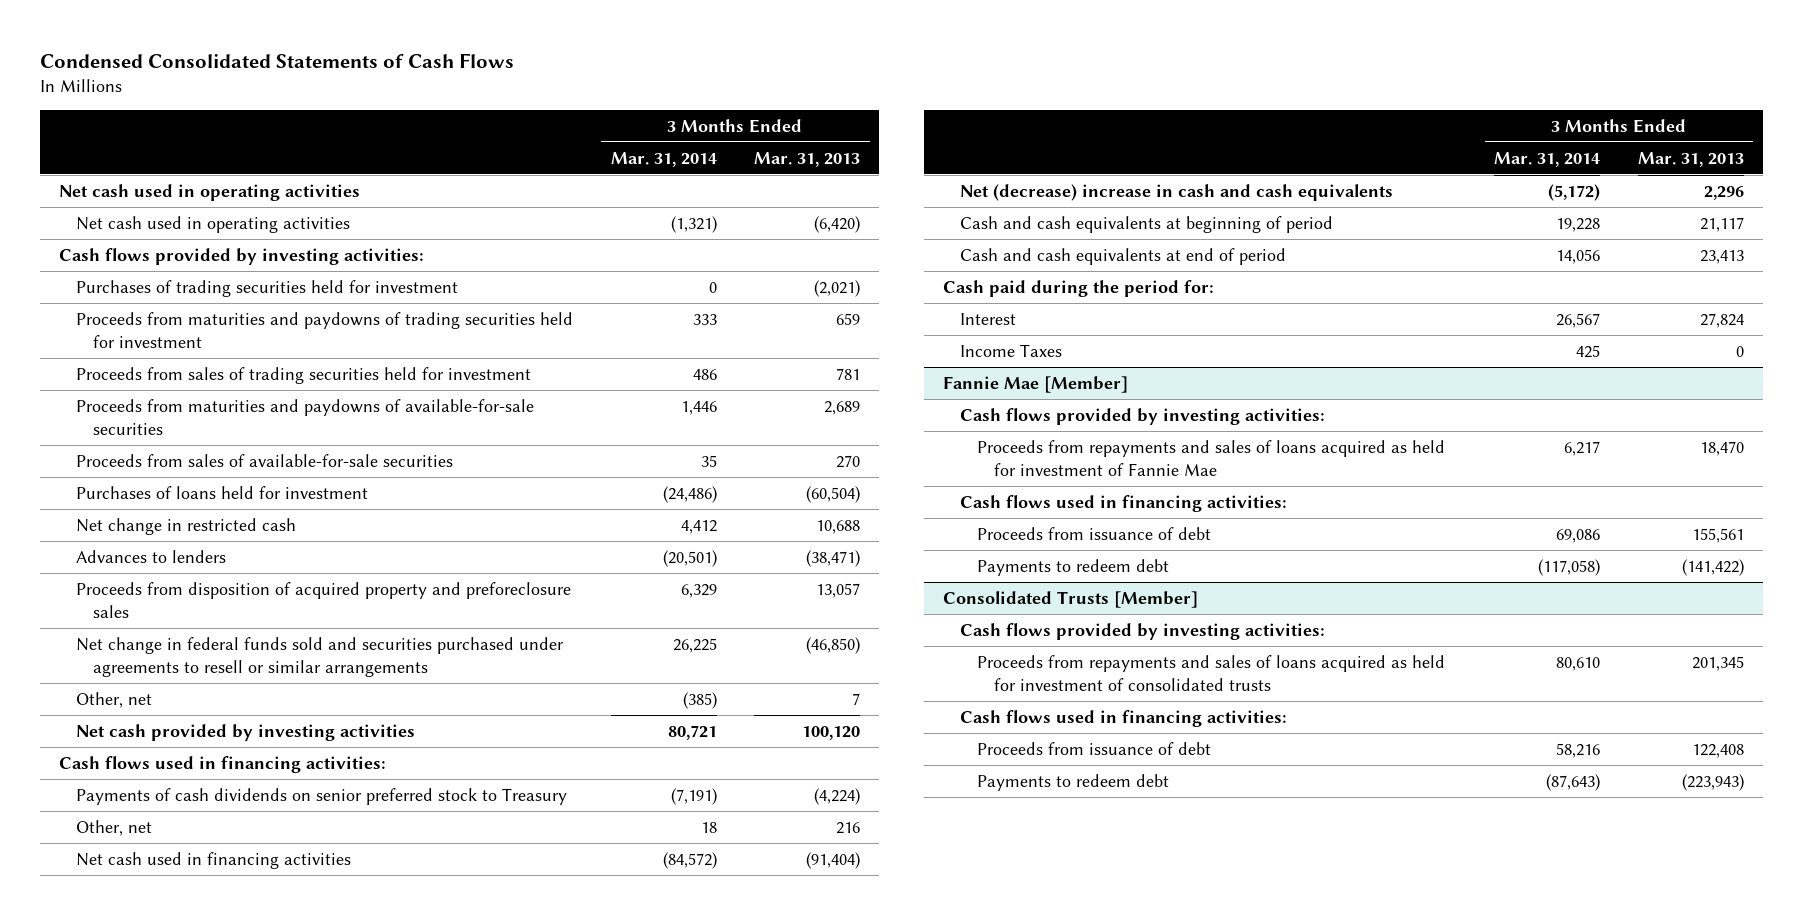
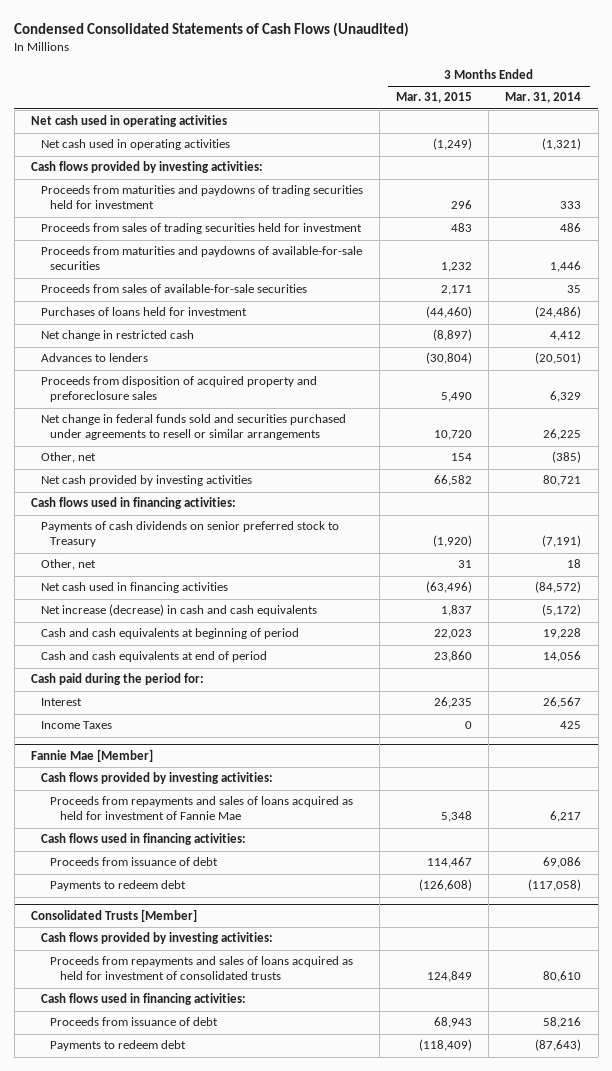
- Condensed Consolidated Statements of Cash Flows
+ Condensed Consolidated Statements of Cash Flows (Unaudited)
- | 3 Months Ended Mar. 31, 2014 | 3 Months Ended Mar. 31, 2013
+ | 3 Months Ended Mar. 31, 2015 | 3 Months Ended Mar. 31, 2014
- Purchases of trading securities held for investment | 0 | (2,021)
- Net (decrease) increase in cash and cash equivalents | (5,172) | 2,296
+ Net increase (decrease) in cash and cash equivalents | 1,837 | (5,172)

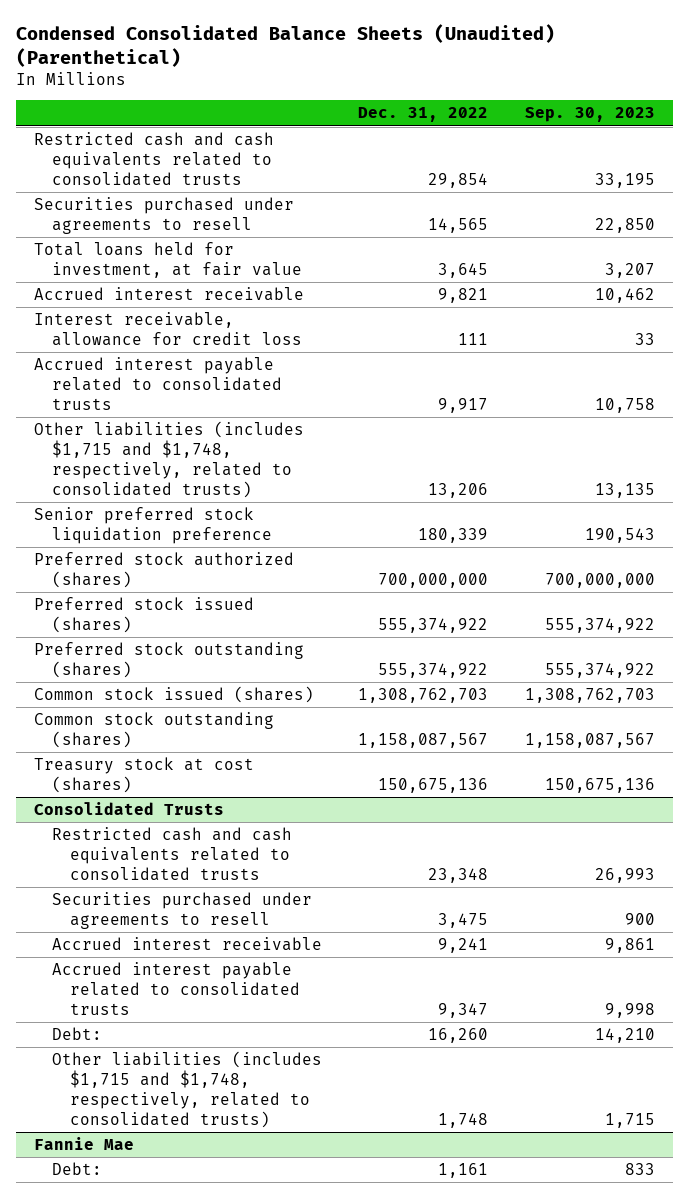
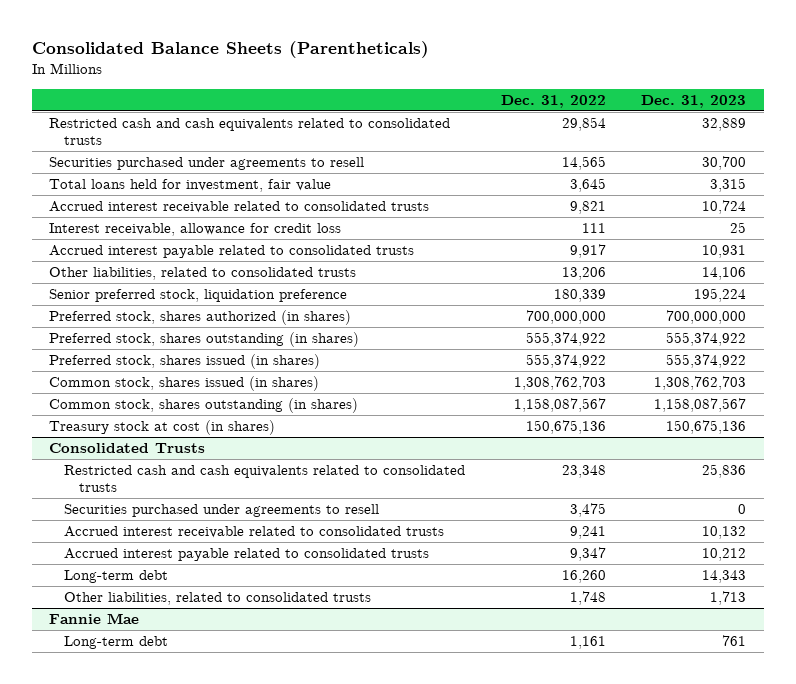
- Condensed Consolidated Balance Sheets (Unaudited) (Parenthetical)
+ Consolidated Balance Sheets (Parentheticals)
- | Dec. 31, 2022 | Sep. 30, 2023
+ | Dec. 31, 2022 | Dec. 31, 2023
- Total loans held for investment, at fair value | 3,645 | 3,207
- Accrued interest receivable | 9,821 | 10,462
+ Total loans held for investment, fair value | 3,645 | 3,315
+ Accrued interest receivable related to consolidated trusts | 9,821 | 10,724
- Other liabilities (includes $1,715 and $1,748, respectively, related to consolidated trusts) | 13,206 | 13,135
- Senior preferred stock liquidation preference | 180,339 | 190,543
- Preferred stock authorized (shares) | 700,000,000 | 700,000,000
- Preferred stock issued (shares) | 555,374,922 | 555,374,922
- Preferred stock outstanding (shares) | 555,374,922 | 555,374,922
- Common stock issued (shares) | 1,308,762,703 | 1,308,762,703
- Common stock outstanding (shares) | 1,158,087,567 | 1,158,087,567
- Treasury stock at cost (shares) | 150,675,136 | 150,675,136
+ Other liabilities, related to consolidated trusts | 13,206 | 14,106
+ Senior preferred stock, liquidation preference | 180,339 | 195,224
+ Preferred stock, shares authorized (in shares) | 700,000,000 | 700,000,000
+ Preferred stock, shares outstanding (in shares) | 555,374,922 | 555,374,922
+ Preferred stock, shares issued (in shares) | 555,374,922 | 555,374,922
+ Common stock, shares issued (in shares) | 1,308,762,703 | 1,308,762,703
+ Common stock, shares outstanding (in shares) | 1,158,087,567 | 1,158,087,567
+ Treasury stock at cost (in shares) | 150,675,136 | 150,675,136
@ Consolidated Trusts
- Accrued interest receivable | 9,241 | 9,861
+ Accrued interest receivable related to consolidated trusts | 9,241 | 10,132
- Debt: | 16,260 | 14,210
- Other liabilities (includes $1,715 and $1,748, respectively, related to consolidated trusts) | 1,748 | 1,715
+ Long-term debt | 16,260 | 14,343
+ Other liabilities, related to consolidated trusts | 1,748 | 1,713
@ Fannie Mae
- Debt: | 1,161 | 833
+ Long-term debt | 1,161 | 761

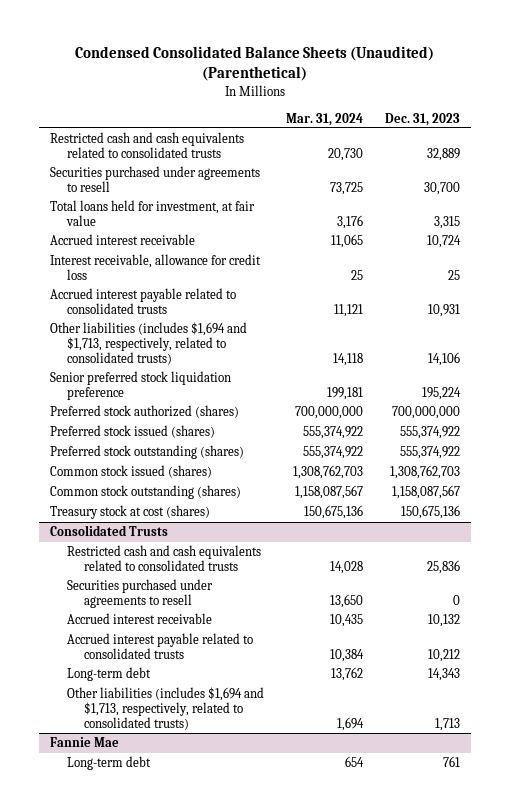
- Consolidated Balance Sheets (Parentheticals)
+ Condensed Consolidated Balance Sheets (Unaudited) (Parenthetical)
- | Dec. 31, 2022 | Dec. 31, 2023
+ | Mar. 31, 2024 | Dec. 31, 2023
- Total loans held for investment, fair value | 3,645 | 3,315
- Accrued interest receivable related to consolidated trusts | 9,821 | 10,724
+ Total loans held for investment, at fair value | 3,176 | 3,315
+ Accrued interest receivable | 11,065 | 10,724
- Other liabilities, related to consolidated trusts | 13,206 | 14,106
- Senior preferred stock, liquidation preference | 180,339 | 195,224
- Preferred stock, shares authorized (in shares) | 700,000,000 | 700,000,000
- Preferred stock, shares outstanding (in shares) | 555,374,922 | 555,374,922
- Preferred stock, shares issued (in shares) | 555,374,922 | 555,374,922
- Common stock, shares issued (in shares) | 1,308,762,703 | 1,308,762,703
- Common stock, shares outstanding (in shares) | 1,158,087,567 | 1,158,087,567
- Treasury stock at cost (in shares) | 150,675,136 | 150,675,136
+ Other liabilities (includes $1,694 and $1,713, respectively, related to consolidated trusts) | 14,118 | 14,106
+ Senior preferred stock liquidation preference | 199,181 | 195,224
+ Preferred stock authorized (shares) | 700,000,000 | 700,000,000
+ Preferred stock issued (shares) | 555,374,922 | 555,374,922
+ Preferred stock outstanding (shares) | 555,374,922 | 555,374,922
+ Common stock issued (shares) | 1,308,762,703 | 1,308,762,703
+ Common stock outstanding (shares) | 1,158,087,567 | 1,158,087,567
+ Treasury stock at cost (shares) | 150,675,136 | 150,675,136
@ Consolidated Trusts
- Accrued interest receivable related to consolidated trusts | 9,241 | 10,132
+ Accrued interest receivable | 10,435 | 10,132
- Other liabilities, related to consolidated trusts | 1,748 | 1,713
+ Other liabilities (includes $1,694 and $1,713, respectively, related to consolidated trusts) | 1,694 | 1,713

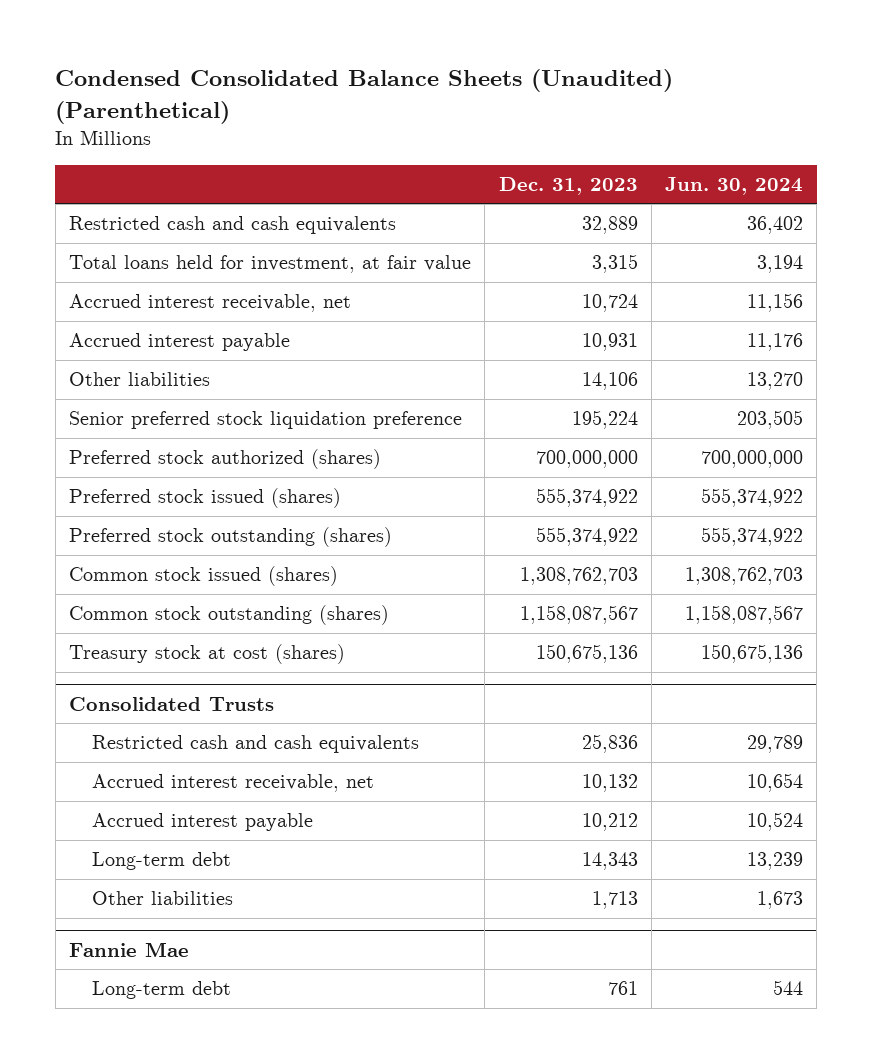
- | Mar. 31, 2024 | Dec. 31, 2023
+ | Dec. 31, 2023 | Jun. 30, 2024
- Restricted cash and cash equivalents related to consolidated trusts | 20,730 | 32,889
- Securities purchased under agreements to resell | 73,725 | 30,700
+ Restricted cash and cash equivalents | 32,889 | 36,402
- Accrued interest receivable | 11,065 | 10,724
- Interest receivable, allowance for credit loss | 25 | 25
- Accrued interest payable related to consolidated trusts | 11,121 | 10,931
- Other liabilities (includes $1,694 and $1,713, respectively, related to consolidated trusts) | 14,118 | 14,106
+ Accrued interest receivable, net | 10,724 | 11,156
+ Accrued interest payable | 10,931 | 11,176
+ Other liabilities | 14,106 | 13,270
@ Consolidated Trusts
- Restricted cash and cash equivalents related to consolidated trusts | 14,028 | 25,836
- Securities purchased under agreements to resell | 13,650 | 0
- Accrued interest receivable | 10,435 | 10,132
- Accrued interest payable related to consolidated trusts | 10,384 | 10,212
+ Restricted cash and cash equivalents | 25,836 | 29,789
+ Accrued interest receivable, net | 10,132 | 10,654
+ Accrued interest payable | 10,212 | 10,524
- Other liabilities (includes $1,694 and $1,713, respectively, related to consolidated trusts) | 1,694 | 1,713
+ Other liabilities | 1,713 | 1,673

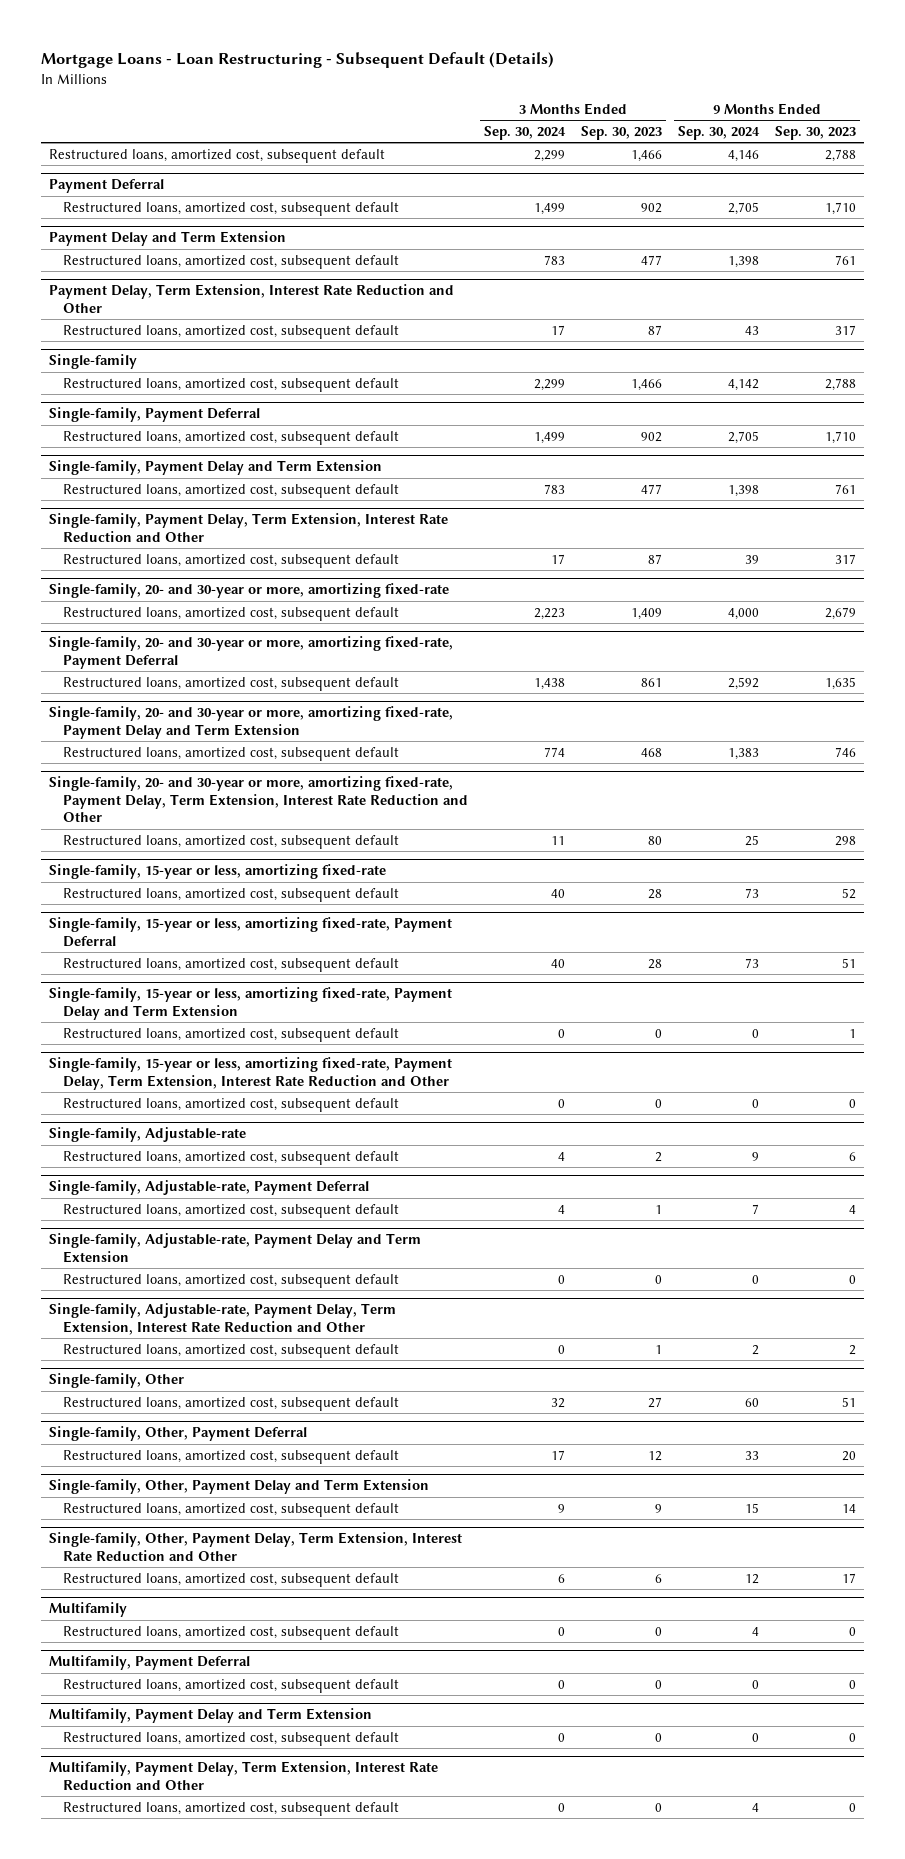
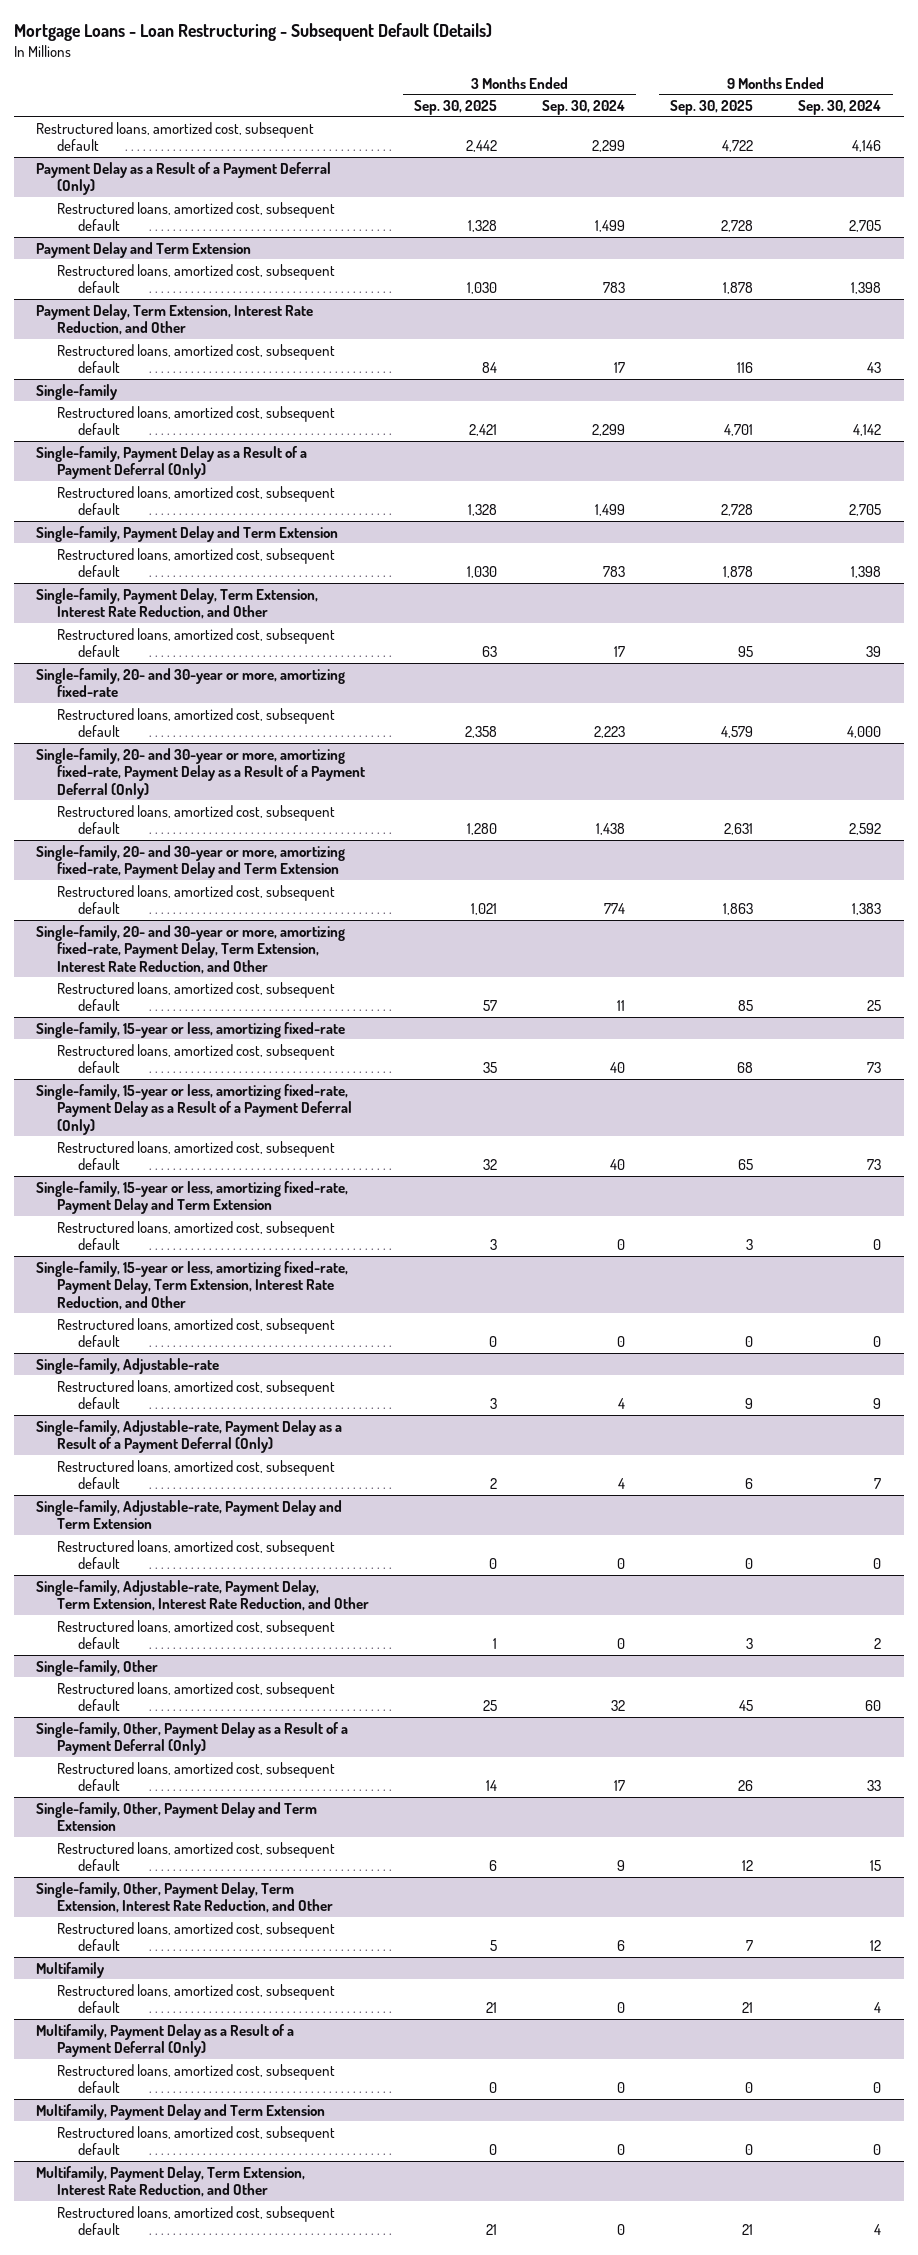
- | 3 Months Ended Sep. 30, 2024 | 3 Months Ended Sep. 30, 2023 | 9 Months Ended Sep. 30, 2024 | 9 Months Ended Sep. 30, 2023
+ | 3 Months Ended Sep. 30, 2025 | 3 Months Ended Sep. 30, 2024 | 9 Months Ended Sep. 30, 2025 | 9 Months Ended Sep. 30, 2024
- Payment Deferral
+ Payment Delay as a Result of a Payment Deferral (Only)
- Payment Delay, Term Extension, Interest Rate Reduction and Other
+ Payment Delay, Term Extension, Interest Rate Reduction, and Other
- Single-family, Payment Deferral
+ Single-family, Payment Delay as a Result of a Payment Deferral (Only)
- Single-family, Payment Delay, Term Extension, Interest Rate Reduction and Other
+ Single-family, Payment Delay, Term Extension, Interest Rate Reduction, and Other
- Single-family, 20- and 30-year or more, amortizing fixed-rate, Payment Deferral
+ Single-family, 20- and 30-year or more, amortizing fixed-rate, Payment Delay as a Result of a Payment Deferral (Only)
- Single-family, 20- and 30-year or more, amortizing fixed-rate, Payment Delay, Term Extension, Interest Rate Reduction and Other
+ Single-family, 20- and 30-year or more, amortizing fixed-rate, Payment Delay, Term Extension, Interest Rate Reduction, and Other
- Single-family, 15-year or less, amortizing fixed-rate, Payment Deferral
+ Single-family, 15-year or less, amortizing fixed-rate, Payment Delay as a Result of a Payment Deferral (Only)
- Single-family, 15-year or less, amortizing fixed-rate, Payment Delay, Term Extension, Interest Rate Reduction and Other
+ Single-family, 15-year or less, amortizing fixed-rate, Payment Delay, Term Extension, Interest Rate Reduction, and Other
- Single-family, Adjustable-rate, Payment Deferral
+ Single-family, Adjustable-rate, Payment Delay as a Result of a Payment Deferral (Only)
- Single-family, Adjustable-rate, Payment Delay, Term Extension, Interest Rate Reduction and Other
+ Single-family, Adjustable-rate, Payment Delay, Term Extension, Interest Rate Reduction, and Other
- Single-family, Other, Payment Deferral
+ Single-family, Other, Payment Delay as a Result of a Payment Deferral (Only)
- Single-family, Other, Payment Delay, Term Extension, Interest Rate Reduction and Other
+ Single-family, Other, Payment Delay, Term Extension, Interest Rate Reduction, and Other
- Multifamily, Payment Deferral
+ Multifamily, Payment Delay as a Result of a Payment Deferral (Only)
- Multifamily, Payment Delay, Term Extension, Interest Rate Reduction and Other
+ Multifamily, Payment Delay, Term Extension, Interest Rate Reduction, and Other

